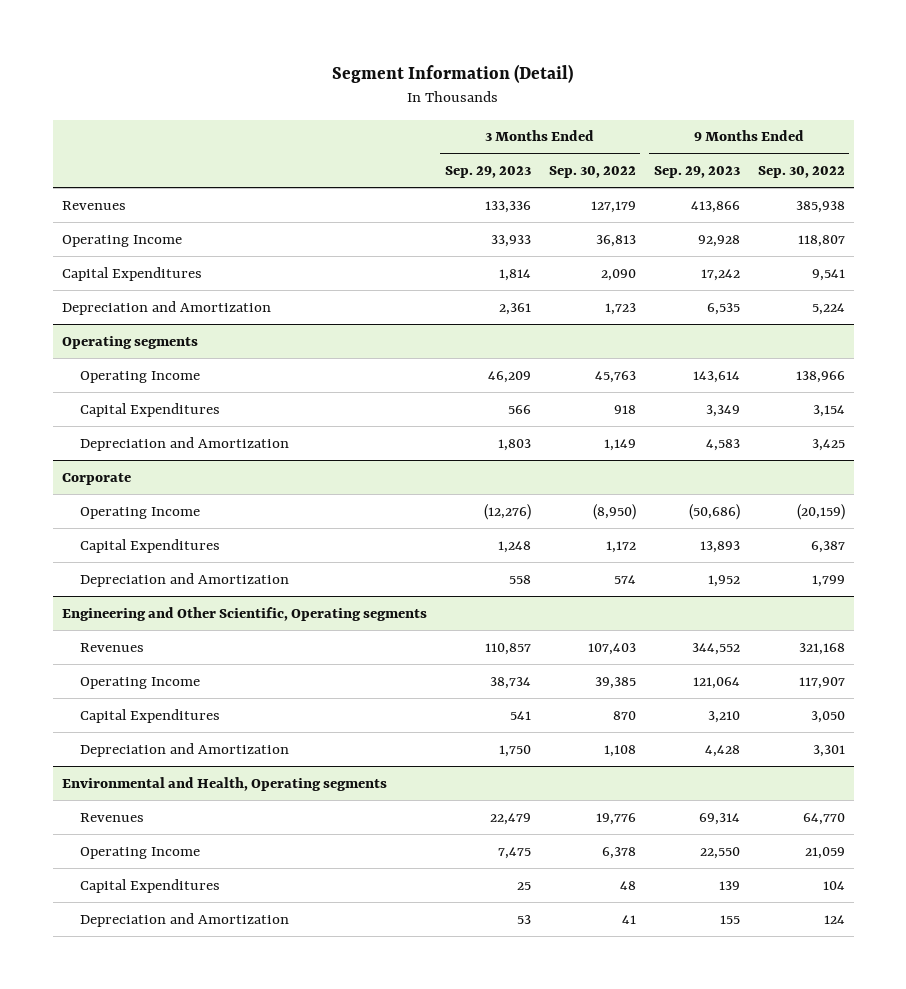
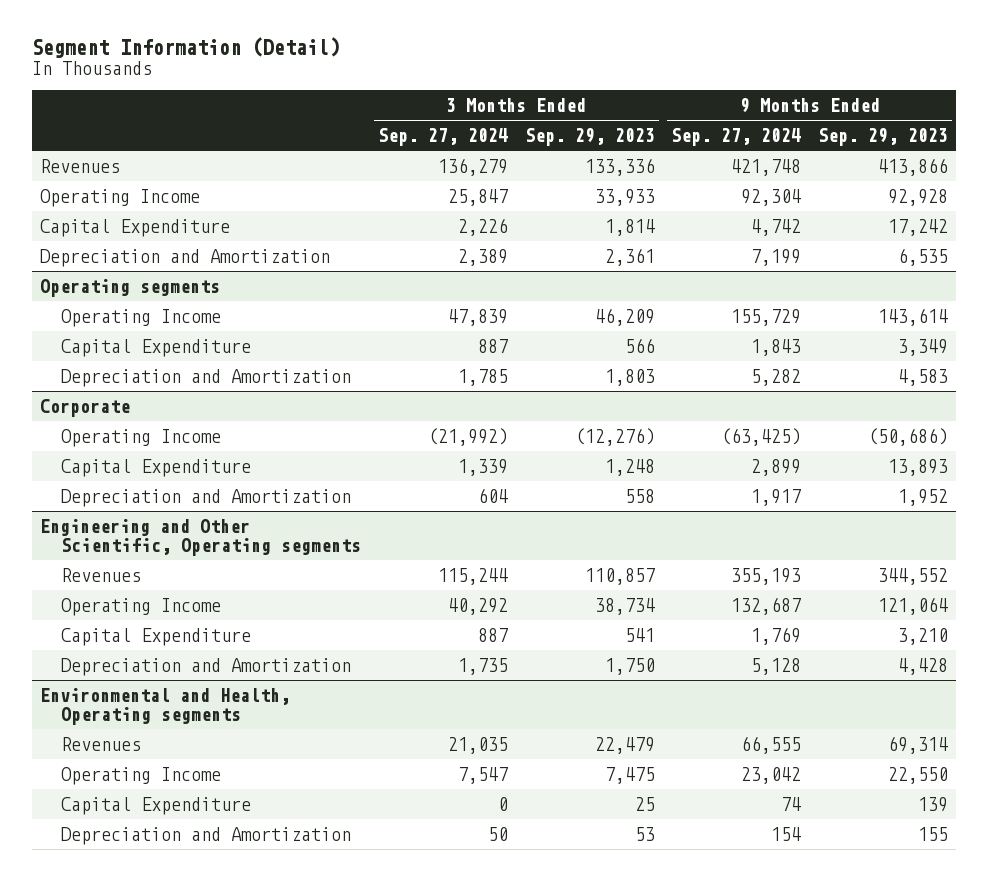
- | 3 Months Ended Sep. 29, 2023 | 3 Months Ended Sep. 30, 2022 | 9 Months Ended Sep. 29, 2023 | 9 Months Ended Sep. 30, 2022
+ | 3 Months Ended Sep. 27, 2024 | 3 Months Ended Sep. 29, 2023 | 9 Months Ended Sep. 27, 2024 | 9 Months Ended Sep. 29, 2023
- Capital Expenditures | 1,814 | 2,090 | 17,242 | 9,541
+ Capital Expenditure | 2,226 | 1,814 | 4,742 | 17,242
@ Operating segments
- Capital Expenditures | 566 | 918 | 3,349 | 3,154
+ Capital Expenditure | 887 | 566 | 1,843 | 3,349
@ Corporate
- Capital Expenditures | 1,248 | 1,172 | 13,893 | 6,387
+ Capital Expenditure | 1,339 | 1,248 | 2,899 | 13,893
@ Engineering and Other Scientific, Operating segments
- Capital Expenditures | 541 | 870 | 3,210 | 3,050
+ Capital Expenditure | 887 | 541 | 1,769 | 3,210
@ Environmental and Health, Operating segments
- Capital Expenditures | 25 | 48 | 139 | 104
+ Capital Expenditure | 0 | 25 | 74 | 139

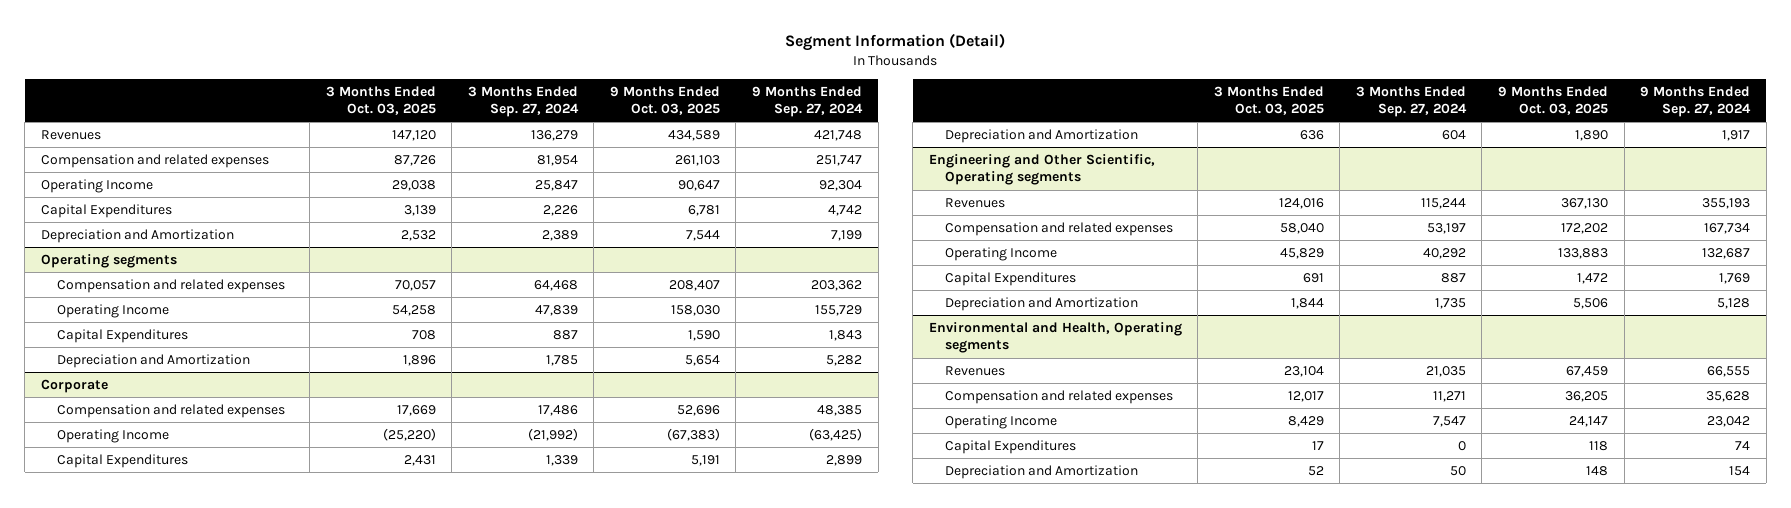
- | 3 Months Ended Sep. 27, 2024 | 3 Months Ended Sep. 29, 2023 | 9 Months Ended Sep. 27, 2024 | 9 Months Ended Sep. 29, 2023
+ | 3 Months Ended Oct. 03, 2025 | 3 Months Ended Sep. 27, 2024 | 9 Months Ended Oct. 03, 2025 | 9 Months Ended Sep. 27, 2024
+ Compensation and related expenses | 87,726 | 81,954 | 261,103 | 251,747
- Capital Expenditure | 2,226 | 1,814 | 4,742 | 17,242
+ Capital Expenditures | 3,139 | 2,226 | 6,781 | 4,742
@ Operating segments
+ Compensation and related expenses | 70,057 | 64,468 | 208,407 | 203,362
- Capital Expenditure | 887 | 566 | 1,843 | 3,349
+ Capital Expenditures | 708 | 887 | 1,590 | 1,843
@ Corporate
+ Compensation and related expenses | 17,669 | 17,486 | 52,696 | 48,385
- Capital Expenditure | 1,339 | 1,248 | 2,899 | 13,893
+ Capital Expenditures | 2,431 | 1,339 | 5,191 | 2,899
@ Engineering and Other Scientific, Operating segments
+ Compensation and related expenses | 58,040 | 53,197 | 172,202 | 167,734
- Capital Expenditure | 887 | 541 | 1,769 | 3,210
+ Capital Expenditures | 691 | 887 | 1,472 | 1,769
@ Environmental and Health, Operating segments
+ Compensation and related expenses | 12,017 | 11,271 | 36,205 | 35,628
- Capital Expenditure | 0 | 25 | 74 | 139
+ Capital Expenditures | 17 | 0 | 118 | 74

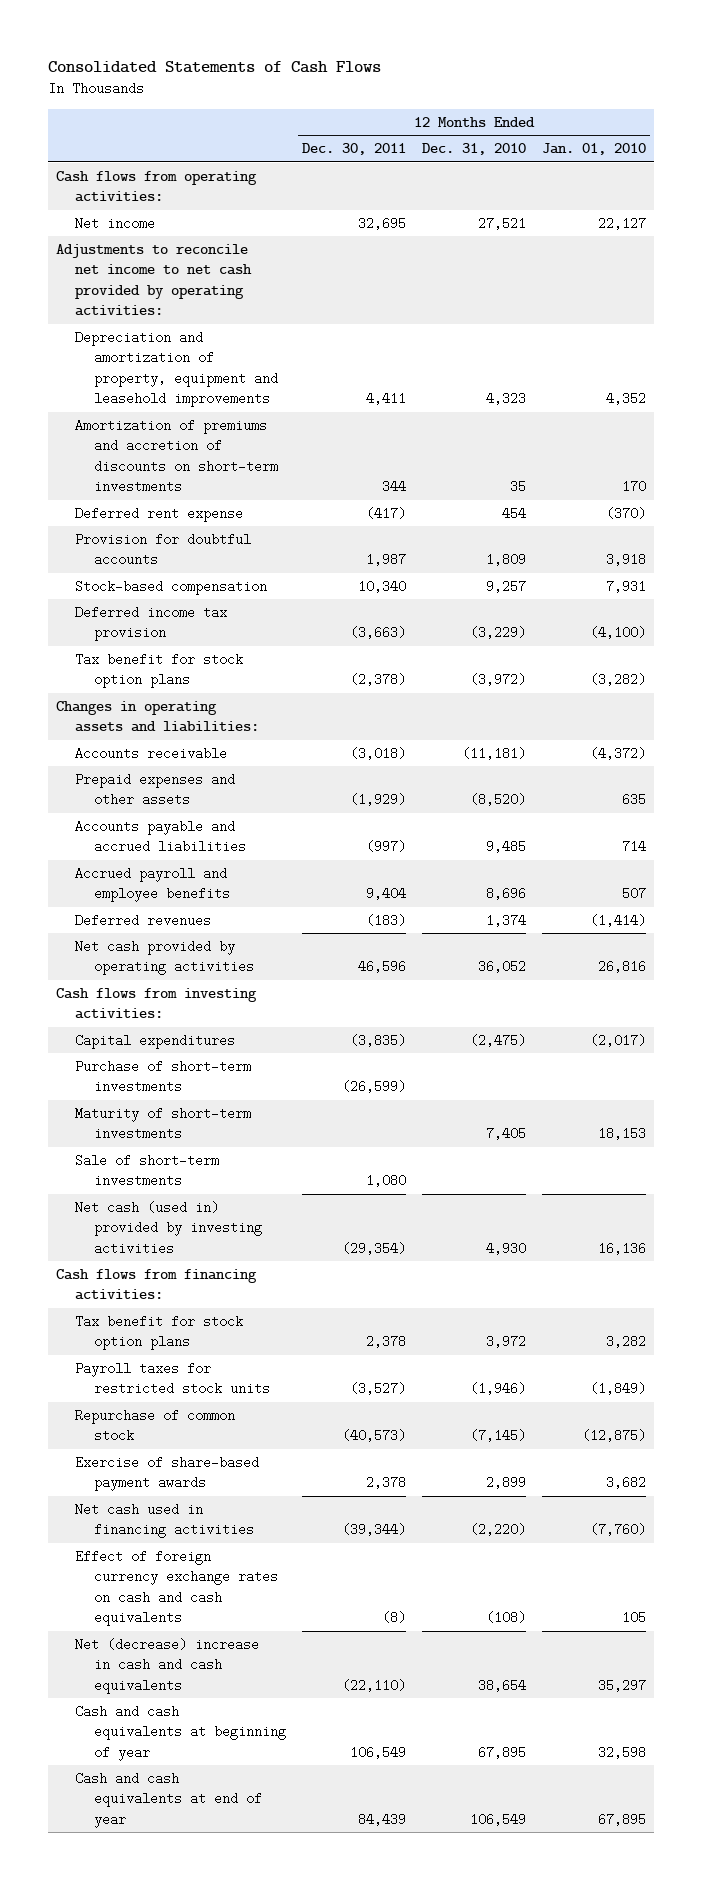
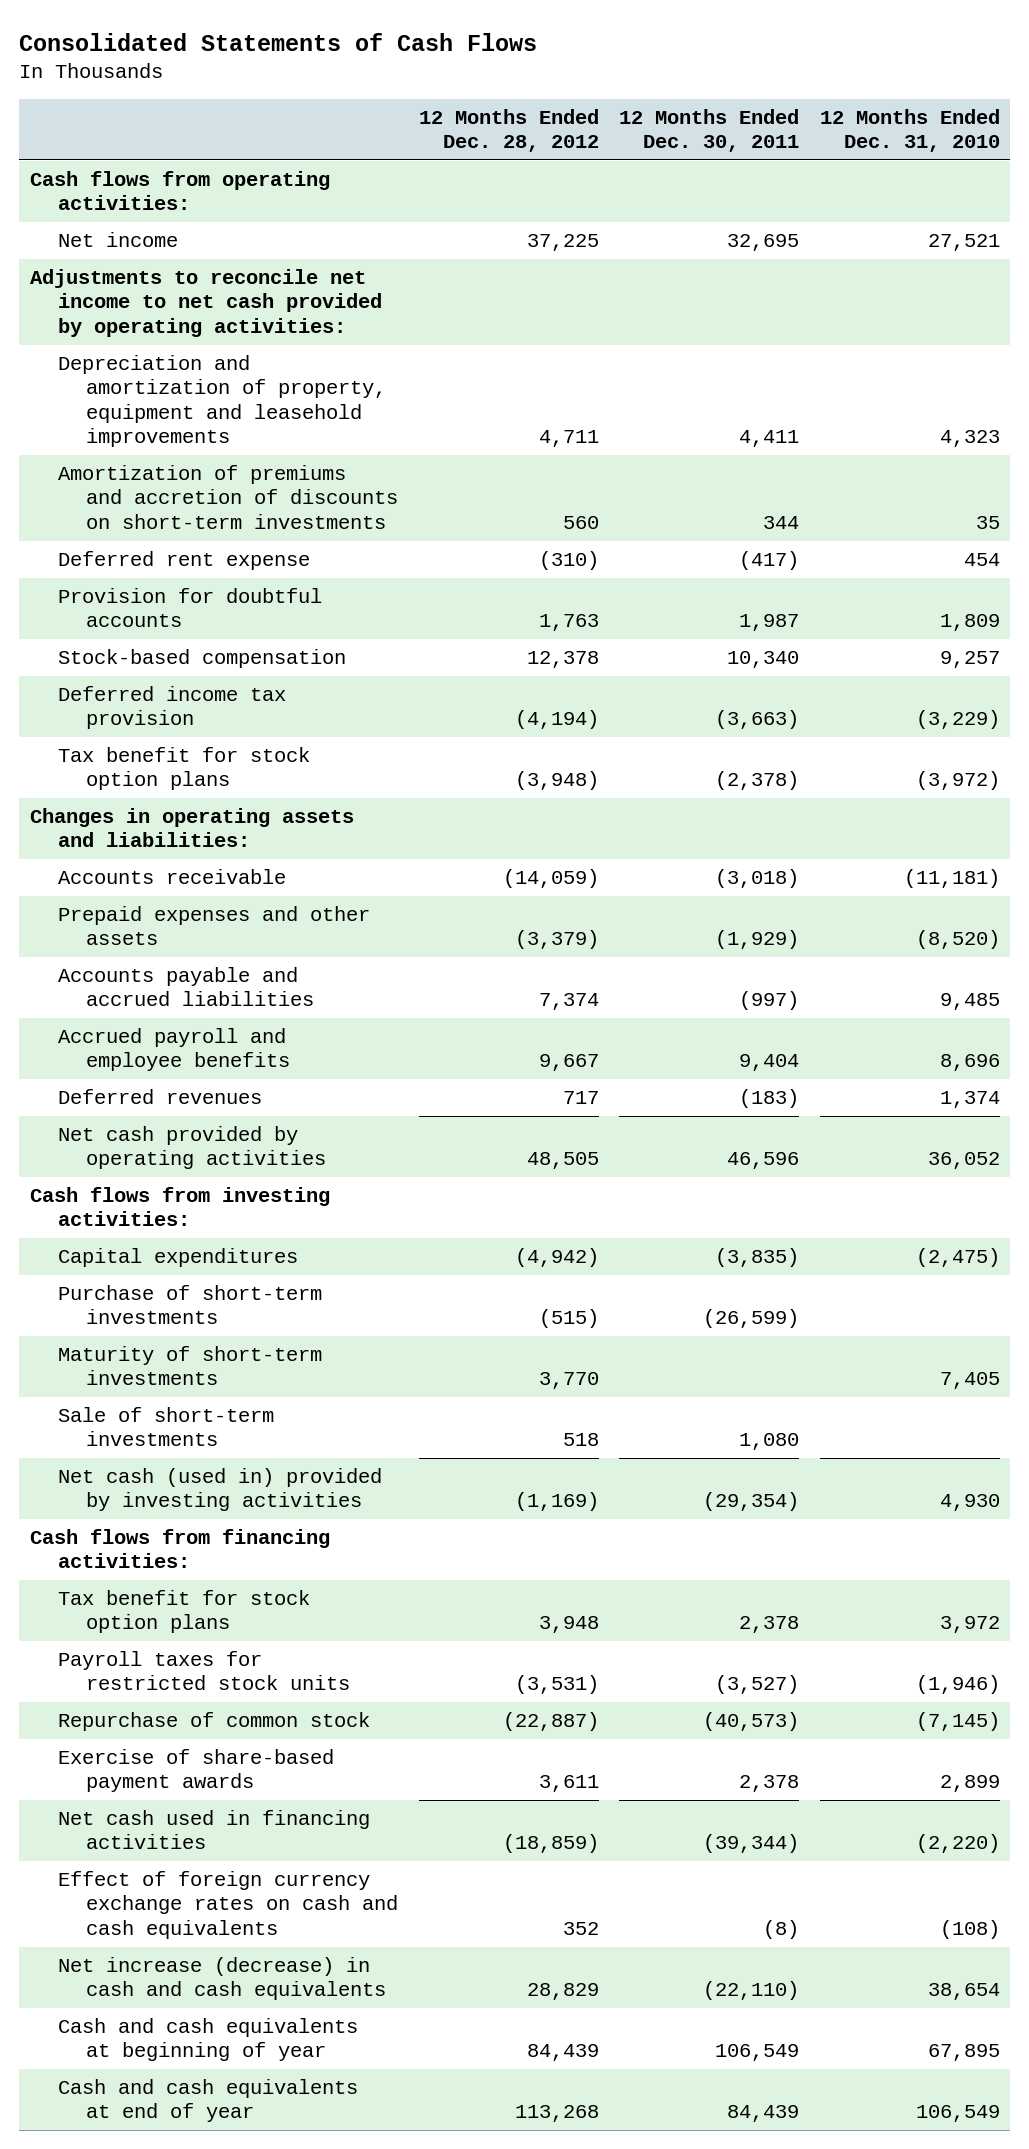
- | 12 Months Ended Dec. 30, 2011 | 12 Months Ended Dec. 31, 2010 | 12 Months Ended Jan. 01, 2010
+ | 12 Months Ended Dec. 28, 2012 | 12 Months Ended Dec. 30, 2011 | 12 Months Ended Dec. 31, 2010
- Net (decrease) increase in cash and cash equivalents | (22,110) | 38,654 | 35,297
+ Net increase (decrease) in cash and cash equivalents | 28,829 | (22,110) | 38,654

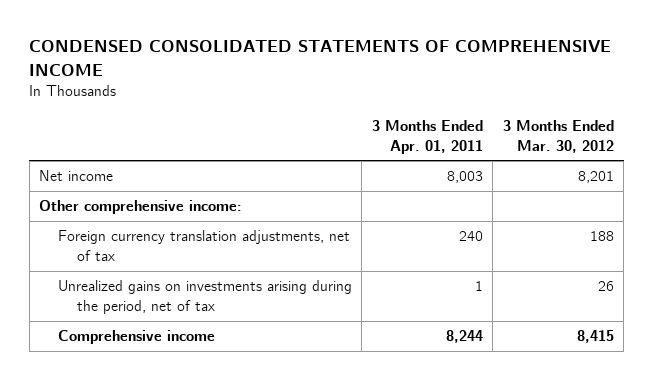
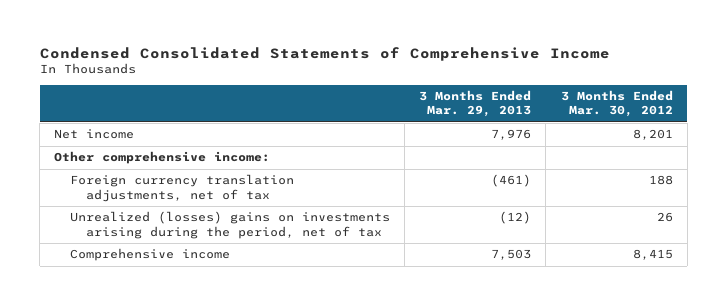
- CONDENSED CONSOLIDATED STATEMENTS OF COMPREHENSIVE INCOME
+ Condensed Consolidated Statements of Comprehensive Income
- | 3 Months Ended Apr. 01, 2011 | 3 Months Ended Mar. 30, 2012
+ | 3 Months Ended Mar. 29, 2013 | 3 Months Ended Mar. 30, 2012
- Unrealized gains on investments arising during the period, net of tax | 1 | 26
+ Unrealized (losses) gains on investments arising during the period, net of tax | (12) | 26

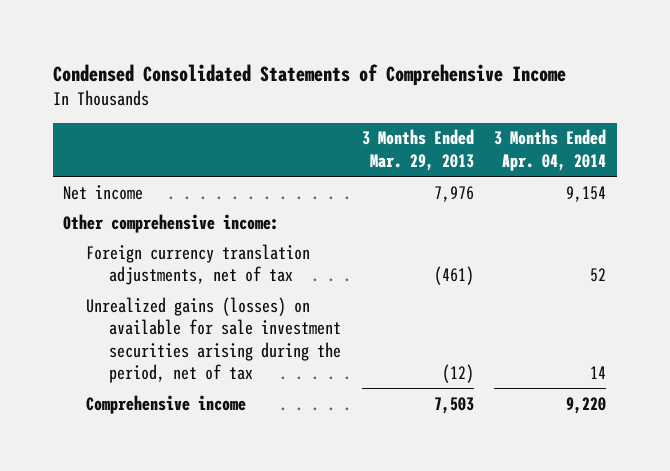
- | 3 Months Ended Mar. 29, 2013 | 3 Months Ended Mar. 30, 2012
+ | 3 Months Ended Mar. 29, 2013 | 3 Months Ended Apr. 04, 2014
- Unrealized (losses) gains on investments arising during the period, net of tax | (12) | 26
+ Unrealized gains (losses) on available for sale investment securities arising during the period, net of tax | (12) | 14

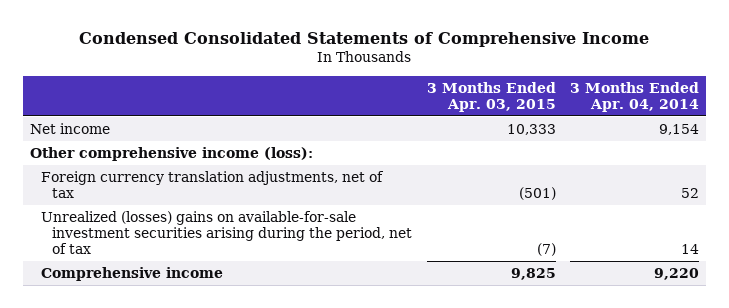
- | 3 Months Ended Mar. 29, 2013 | 3 Months Ended Apr. 04, 2014
+ | 3 Months Ended Apr. 03, 2015 | 3 Months Ended Apr. 04, 2014
- Other comprehensive income:
+ Other comprehensive income (loss):
- Unrealized gains (losses) on available for sale investment securities arising during the period, net of tax | (12) | 14
+ Unrealized (losses) gains on available-for-sale investment securities arising during the period, net of tax | (7) | 14

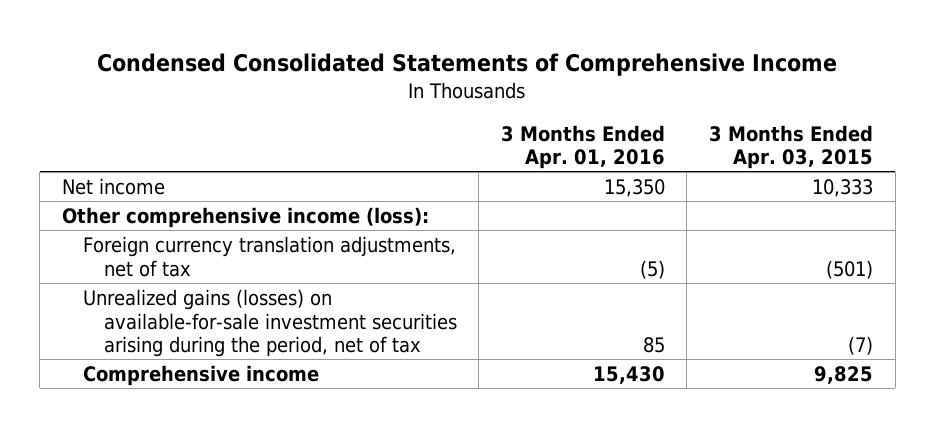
- | 3 Months Ended Apr. 03, 2015 | 3 Months Ended Apr. 04, 2014
+ | 3 Months Ended Apr. 01, 2016 | 3 Months Ended Apr. 03, 2015
- Unrealized (losses) gains on available-for-sale investment securities arising during the period, net of tax | (7) | 14
+ Unrealized gains (losses) on available-for-sale investment securities arising during the period, net of tax | 85 | (7)

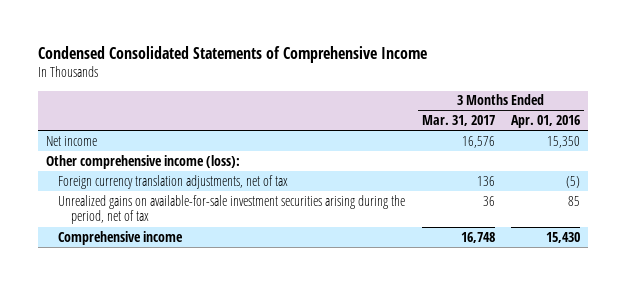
- | 3 Months Ended Apr. 01, 2016 | 3 Months Ended Apr. 03, 2015
+ | 3 Months Ended Mar. 31, 2017 | 3 Months Ended Apr. 01, 2016
- Unrealized gains (losses) on available-for-sale investment securities arising during the period, net of tax | 85 | (7)
+ Unrealized gains on available-for-sale investment securities arising during the period, net of tax | 36 | 85

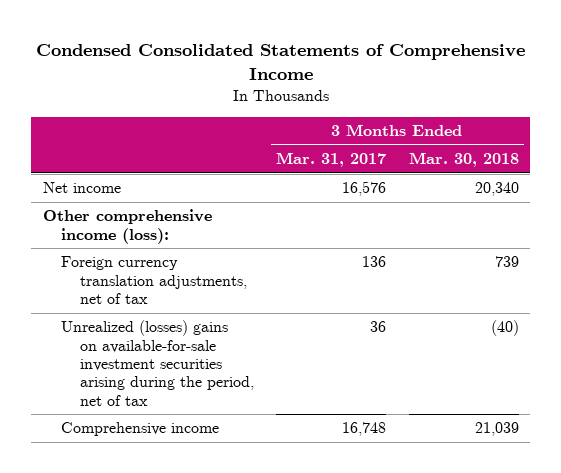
- | 3 Months Ended Mar. 31, 2017 | 3 Months Ended Apr. 01, 2016
+ | 3 Months Ended Mar. 31, 2017 | 3 Months Ended Mar. 30, 2018
- Unrealized gains on available-for-sale investment securities arising during the period, net of tax | 36 | 85
+ Unrealized (losses) gains on available-for-sale investment securities arising during the period, net of tax | 36 | (40)

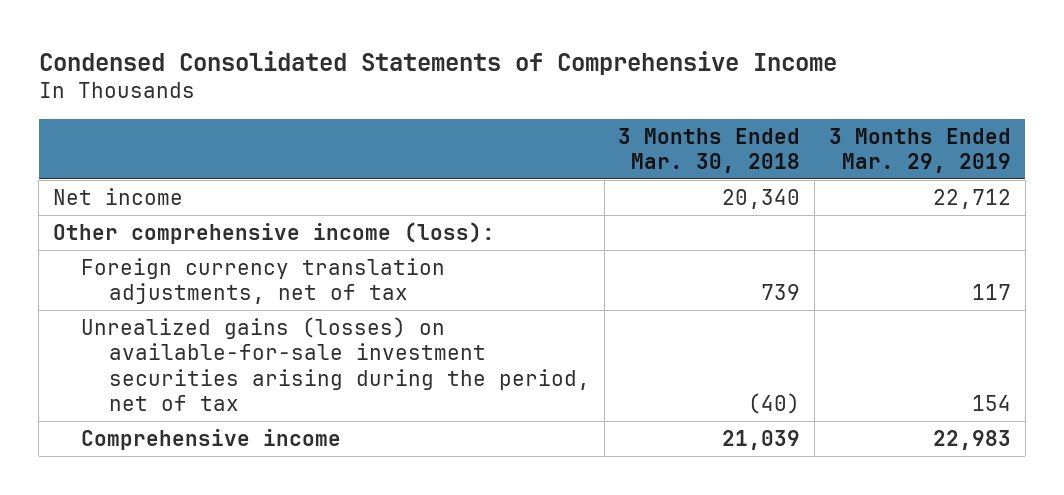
- | 3 Months Ended Mar. 31, 2017 | 3 Months Ended Mar. 30, 2018
+ | 3 Months Ended Mar. 30, 2018 | 3 Months Ended Mar. 29, 2019
- Unrealized (losses) gains on available-for-sale investment securities arising during the period, net of tax | 36 | (40)
+ Unrealized gains (losses) on available-for-sale investment securities arising during the period, net of tax | (40) | 154

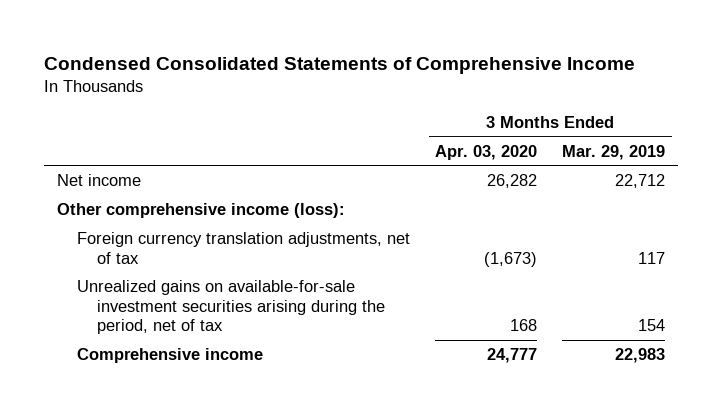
- | 3 Months Ended Mar. 30, 2018 | 3 Months Ended Mar. 29, 2019
+ | 3 Months Ended Apr. 03, 2020 | 3 Months Ended Mar. 29, 2019
- Unrealized gains (losses) on available-for-sale investment securities arising during the period, net of tax | (40) | 154
+ Unrealized gains on available-for-sale investment securities arising during the period, net of tax | 168 | 154

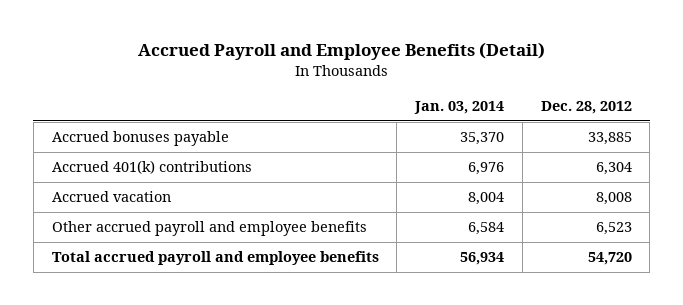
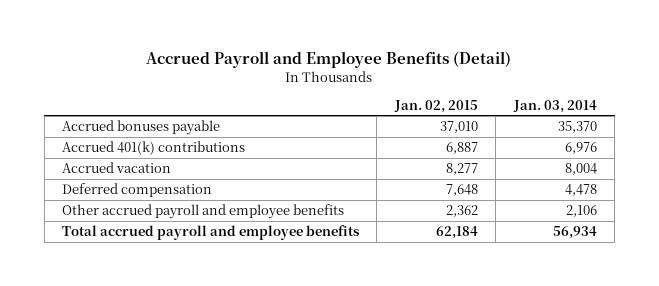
- | Jan. 03, 2014 | Dec. 28, 2012
+ | Jan. 02, 2015 | Jan. 03, 2014
- Other accrued payroll and employee benefits | 6,584 | 6,523
+ Deferred compensation | 7,648 | 4,478
+ Other accrued payroll and employee benefits | 2,362 | 2,106

